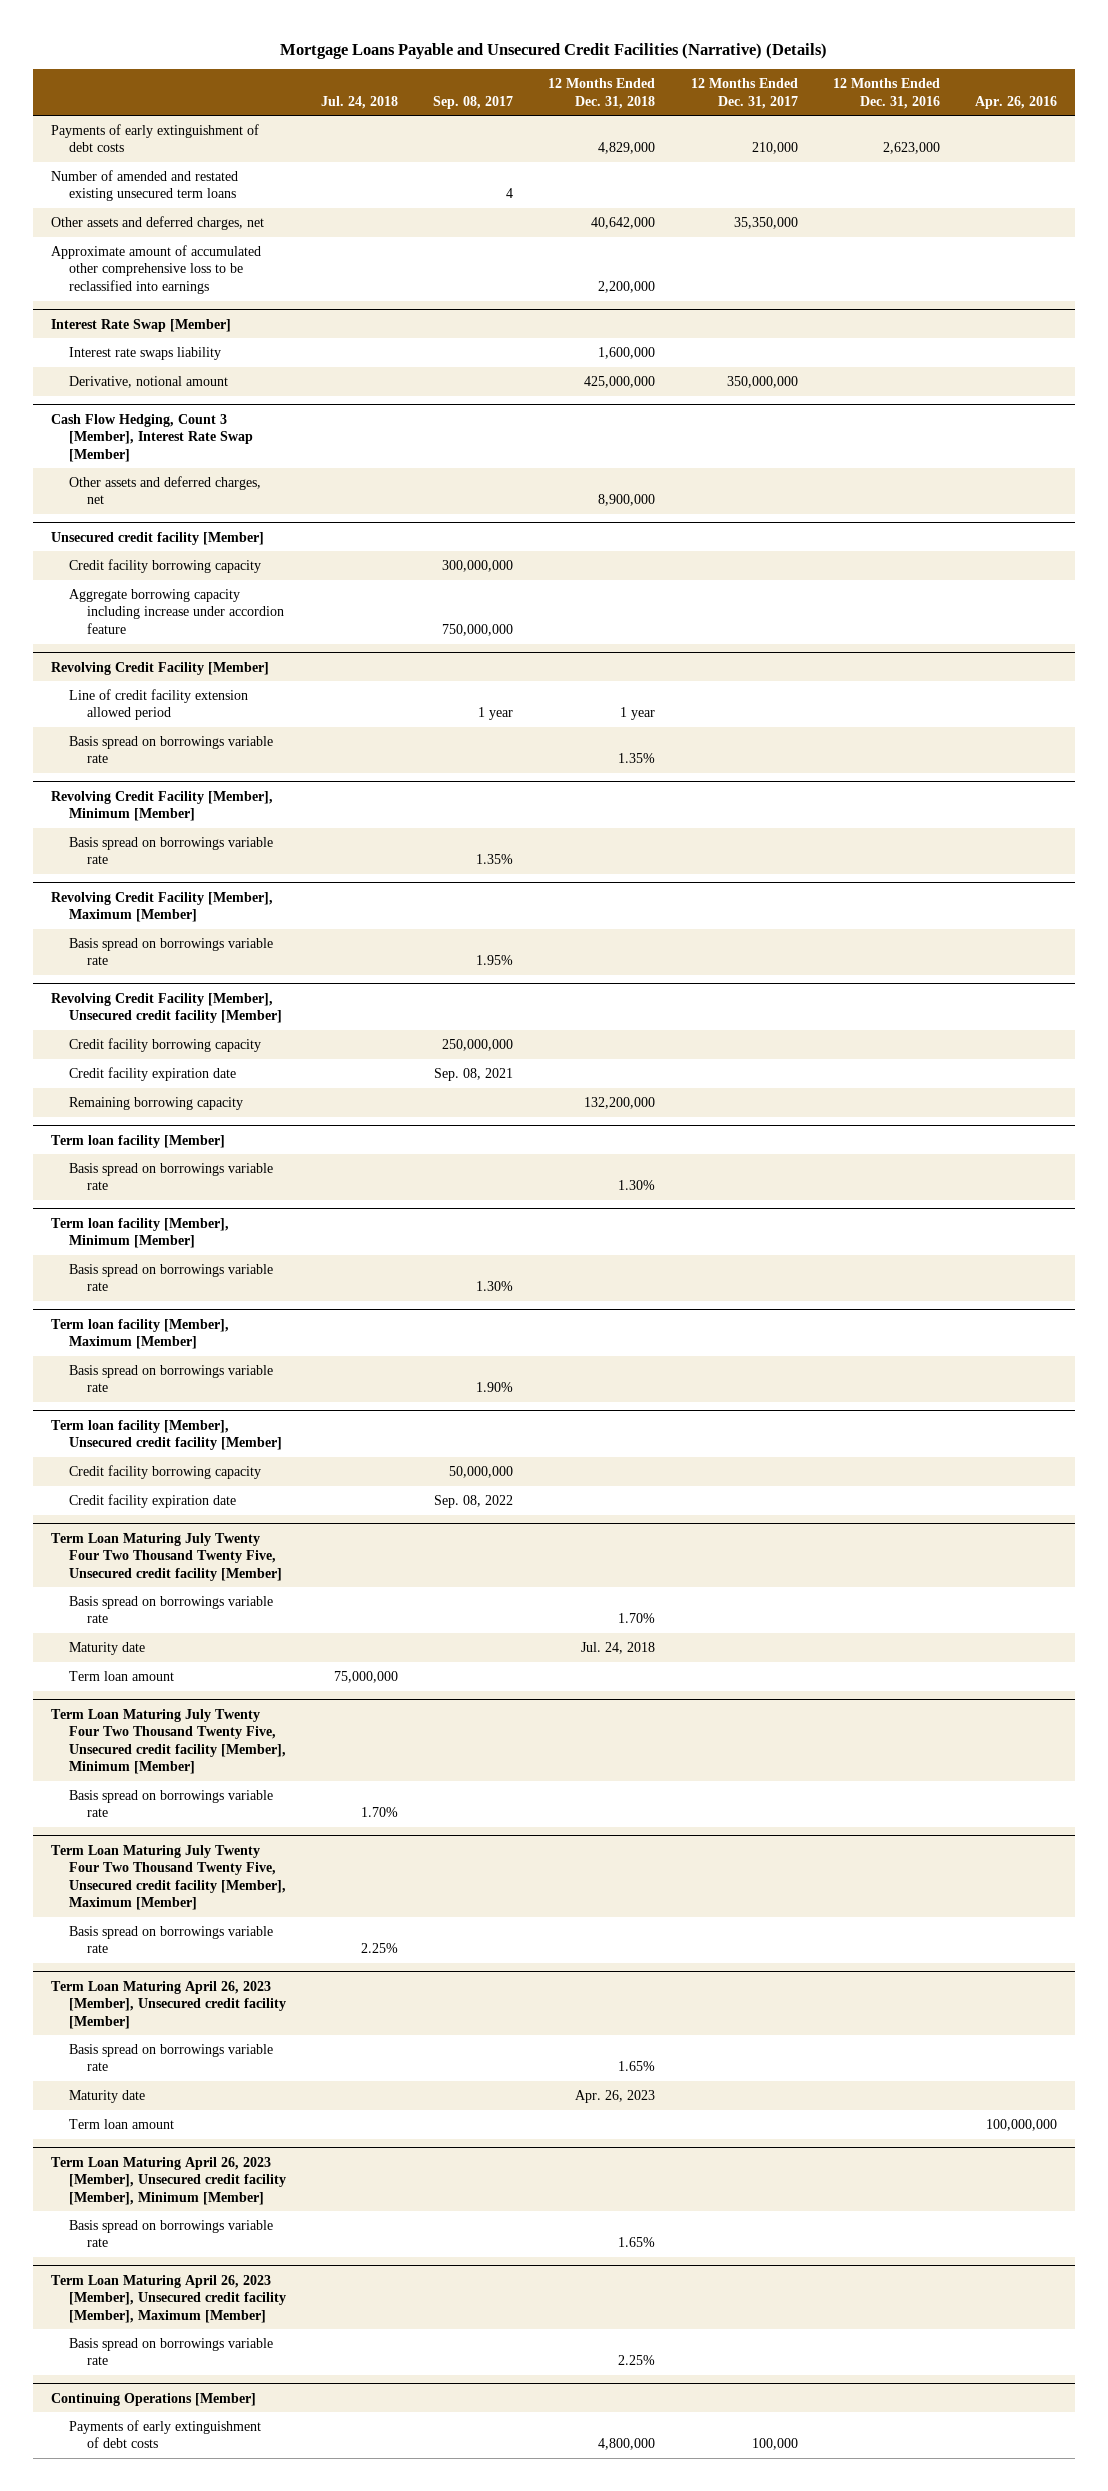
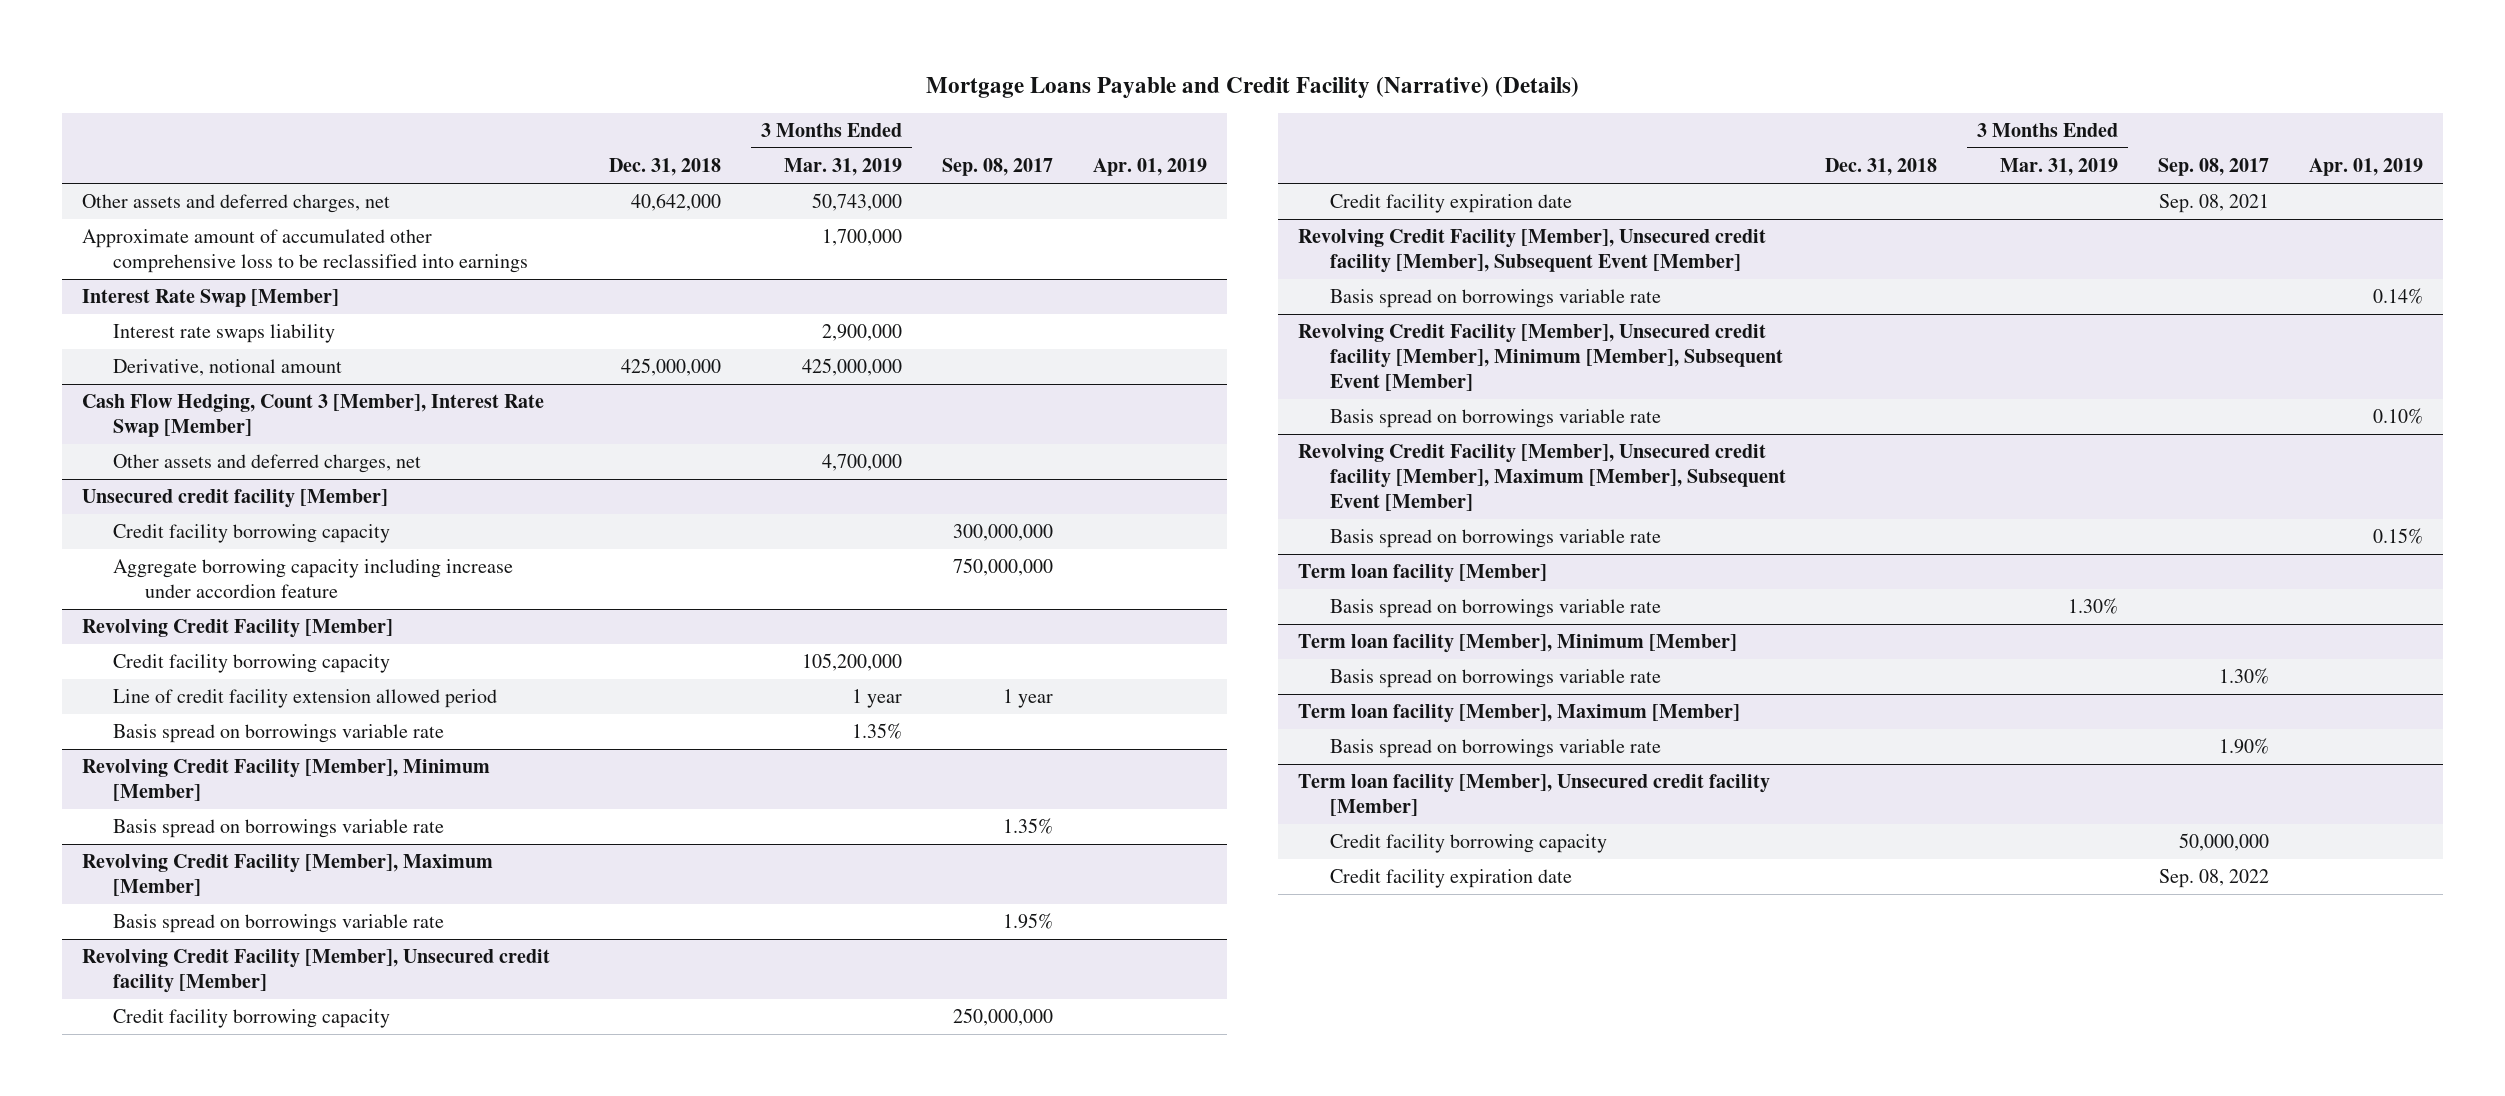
- Mortgage Loans Payable and Unsecured Credit Facilities (Narrative) (Details)
+ Mortgage Loans Payable and Credit Facility (Narrative) (Details)
- | Jul. 24, 2018 | Sep. 08, 2017 | 12 Months Ended Dec. 31, 2018 | 12 Months Ended Dec. 31, 2017 | 12 Months Ended Dec. 31, 2016 | Apr. 26, 2016
+ | Dec. 31, 2018 | 3 Months Ended Mar. 31, 2019 | Sep. 08, 2017 | Apr. 01, 2019
- Payments of early extinguishment of debt costs | | | 4,829,000 | 210,000 | 2,623,000 |
- Number of amended and restated existing unsecured term loans | | 4 | | | |
@ Revolving Credit Facility [Member]
+ Credit facility borrowing capacity | | 105,200,000 | |
@ Revolving Credit Facility [Member], Unsecured credit facility [Member]
- Remaining borrowing capacity | | | 132,200,000 | | |
+ Revolving Credit Facility [Member], Unsecured credit facility [Member], Subsequent Event [Member]
+ Basis spread on borrowings variable rate | | | | 0.14%
+ Revolving Credit Facility [Member], Unsecured credit facility [Member], Minimum [Member], Subsequent Event [Member]
+ Basis spread on borrowings variable rate | | | | 0.10%
+ Revolving Credit Facility [Member], Unsecured credit facility [Member], Maximum [Member], Subsequent Event [Member]
+ Basis spread on borrowings variable rate | | | | 0.15%
- Term Loan Maturing July Twenty Four Two Thousand Twenty Five, Unsecured credit facility [Member]
- Basis spread on borrowings variable rate | | | 1.70% | | |
- Maturity date | | | Jul. 24, 2018 | | |
- Term loan amount | 75,000,000 | | | | |
- Term Loan Maturing July Twenty Four Two Thousand Twenty Five, Unsecured credit facility [Member], Minimum [Member]
- Basis spread on borrowings variable rate | 1.70% | | | | |
- Term Loan Maturing July Twenty Four Two Thousand Twenty Five, Unsecured credit facility [Member], Maximum [Member]
- Basis spread on borrowings variable rate | 2.25% | | | | |
- Term Loan Maturing April 26, 2023 [Member], Unsecured credit facility [Member]
- Basis spread on borrowings variable rate | | | 1.65% | | |
- Maturity date | | | Apr. 26, 2023 | | |
- Term loan amount | | | | | | 100,000,000
- Term Loan Maturing April 26, 2023 [Member], Unsecured credit facility [Member], Minimum [Member]
- Basis spread on borrowings variable rate | | | 1.65% | | |
- Term Loan Maturing April 26, 2023 [Member], Unsecured credit facility [Member], Maximum [Member]
- Basis spread on borrowings variable rate | | | 2.25% | | |
- Continuing Operations [Member]
- Payments of early extinguishment of debt costs | | | 4,800,000 | 100,000 | |

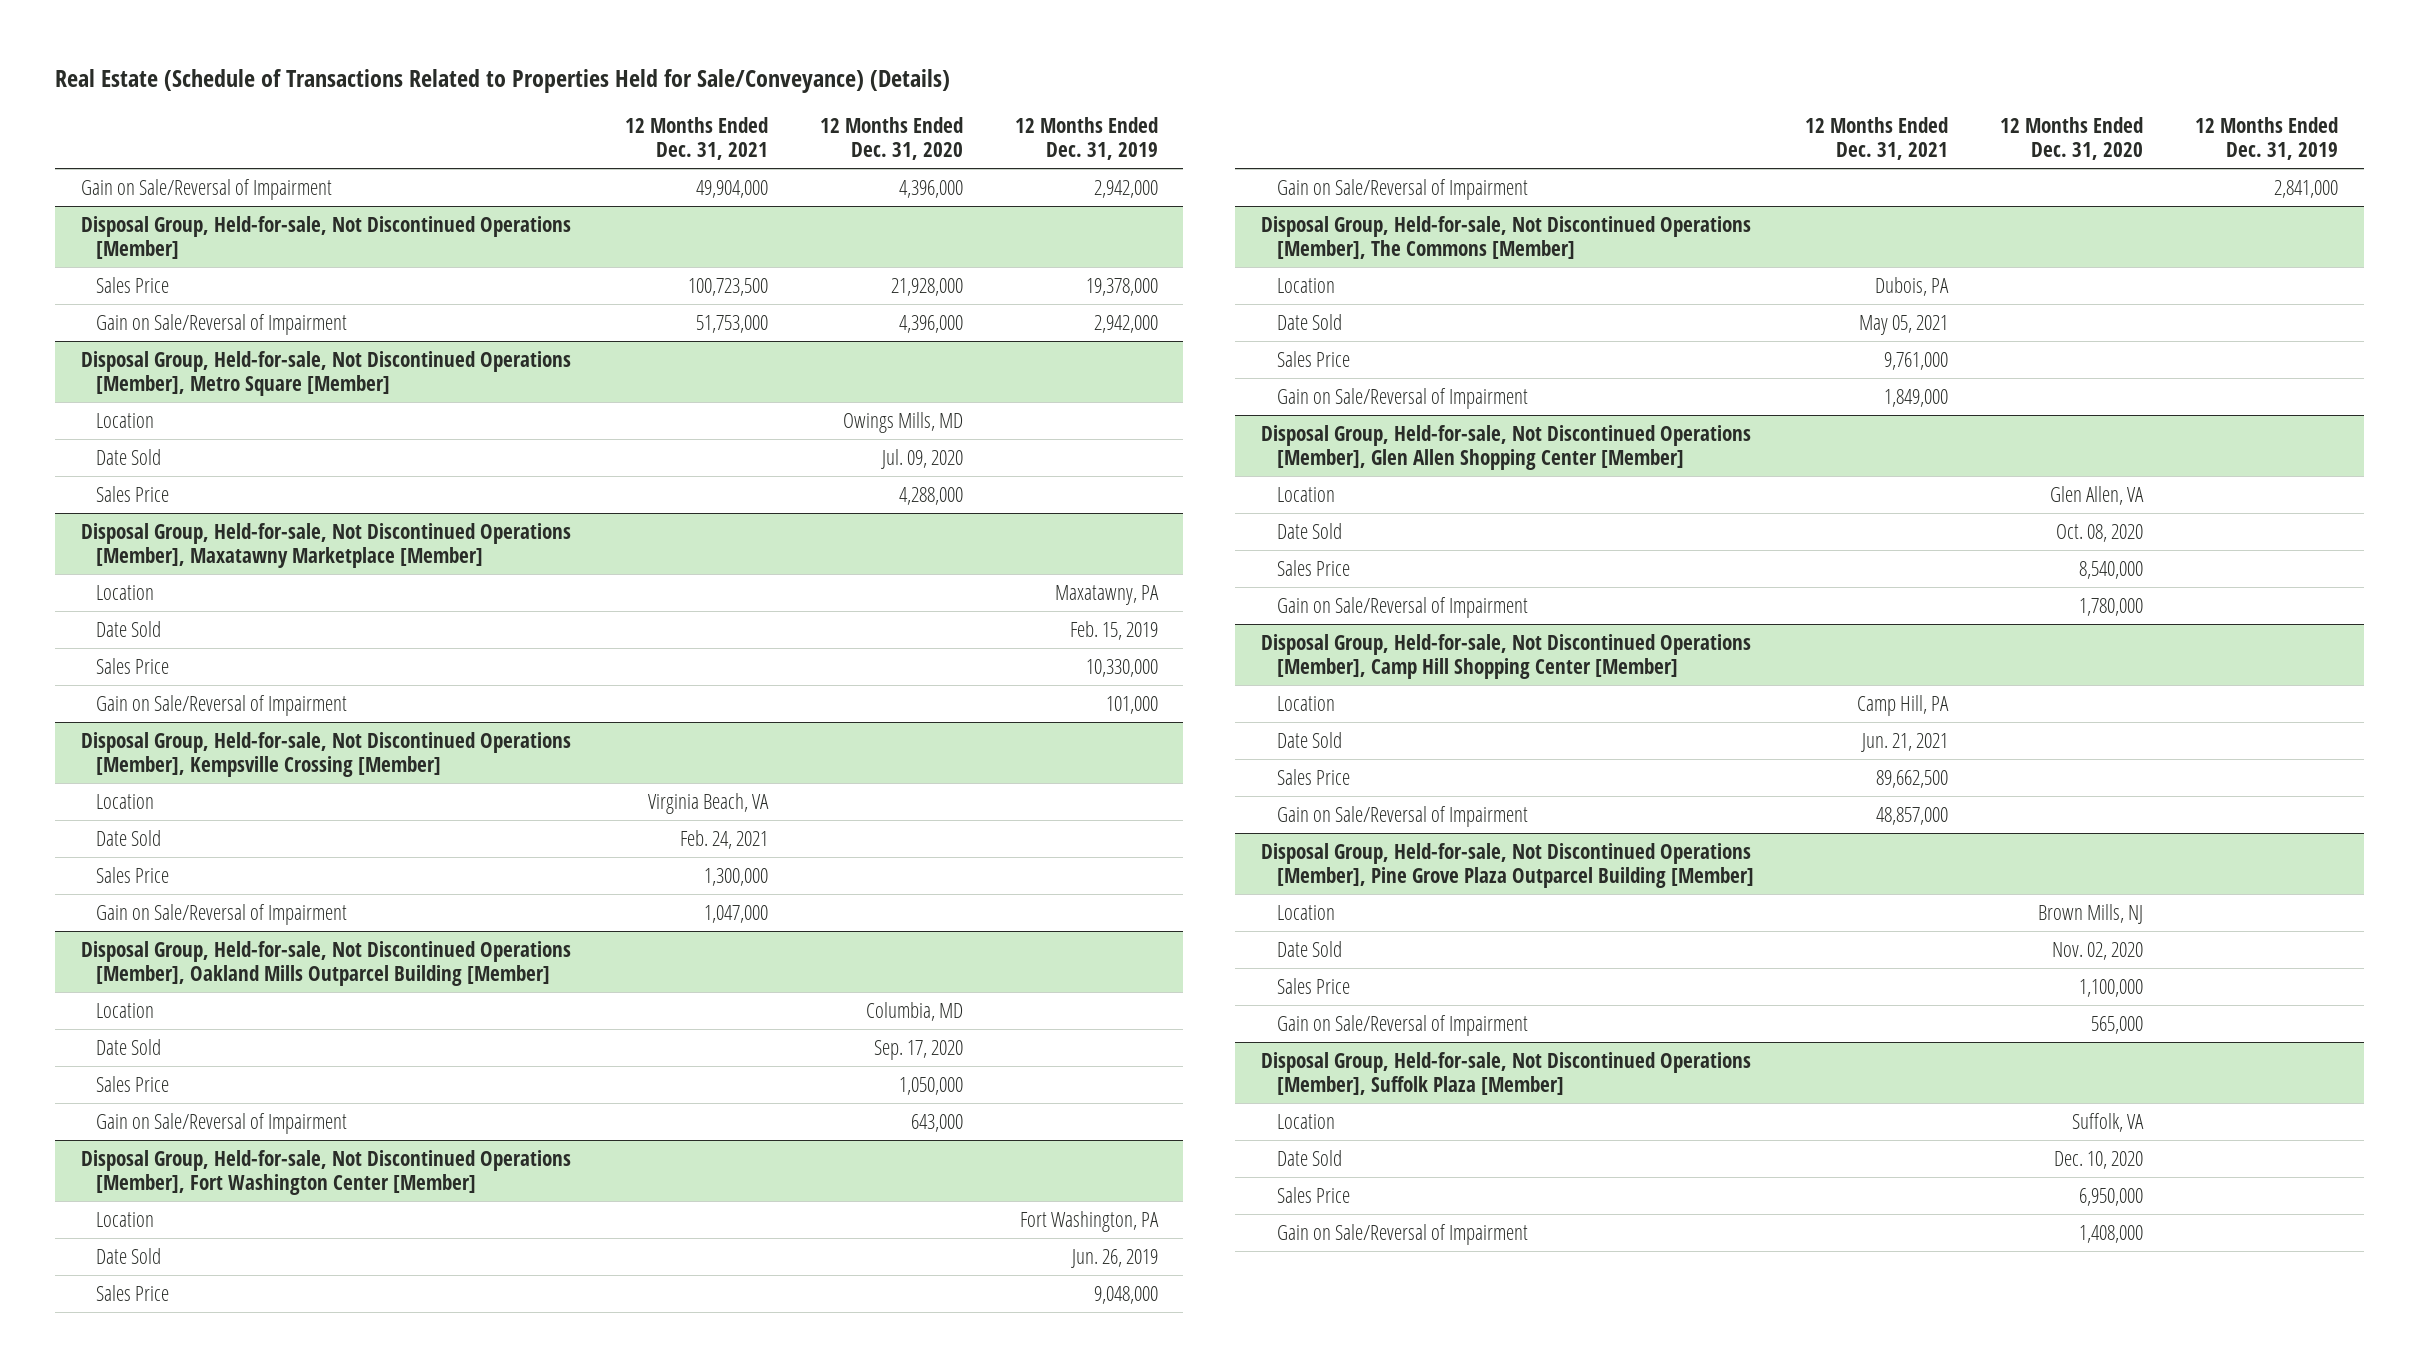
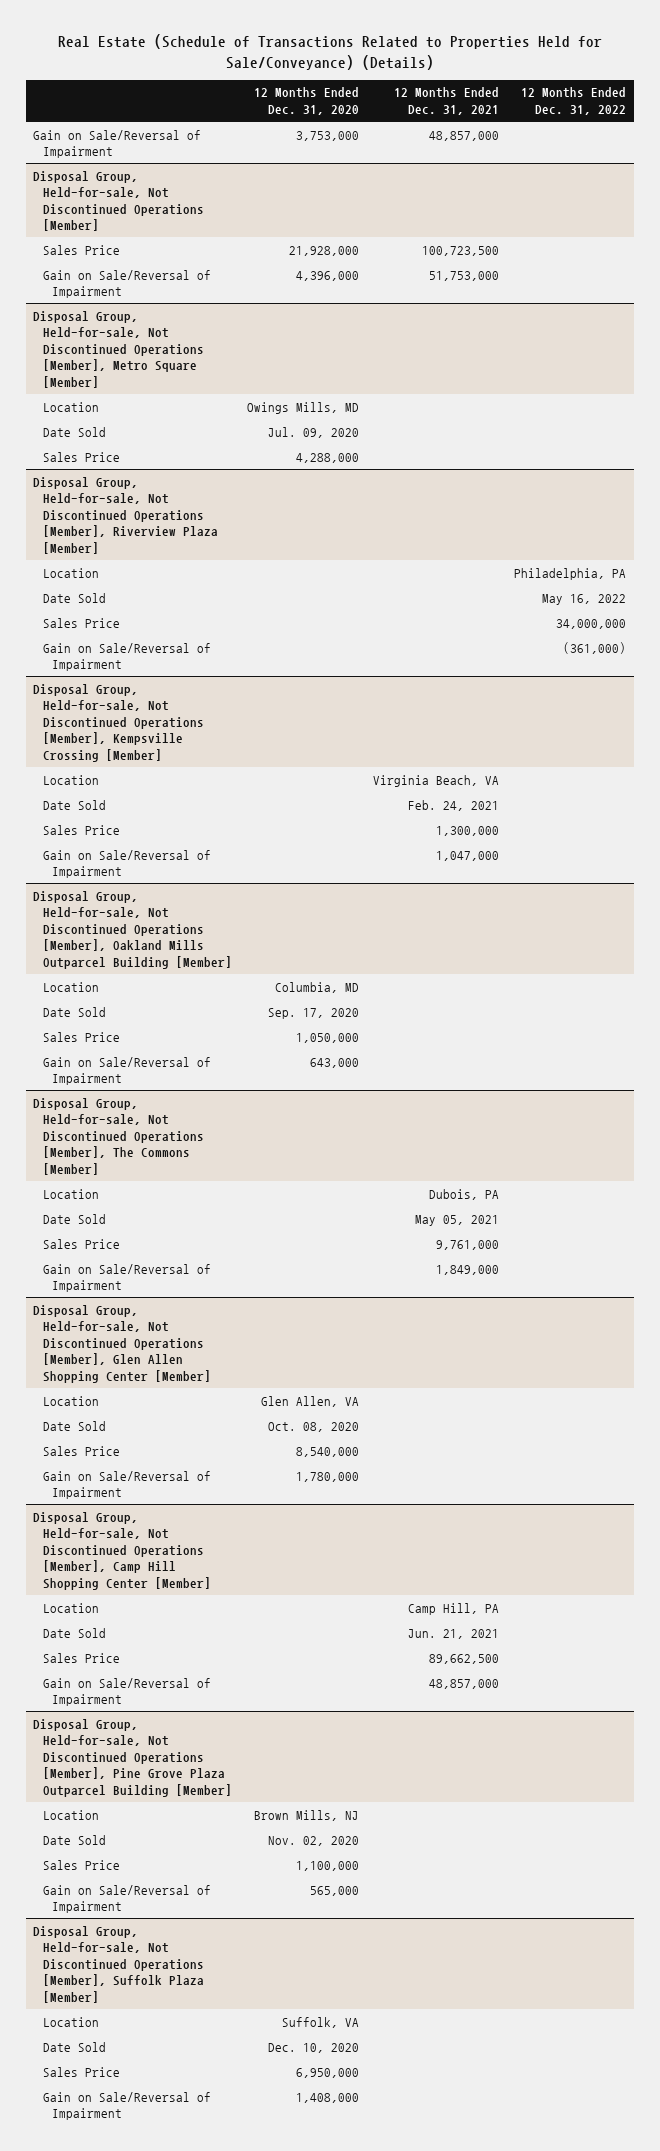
- | 12 Months Ended Dec. 31, 2021 | 12 Months Ended Dec. 31, 2020 | 12 Months Ended Dec. 31, 2019
+ | 12 Months Ended Dec. 31, 2020 | 12 Months Ended Dec. 31, 2021 | 12 Months Ended Dec. 31, 2022
- Gain on Sale/Reversal of Impairment | 49,904,000 | 4,396,000 | 2,942,000
+ Gain on Sale/Reversal of Impairment | 3,753,000 | 48,857,000 |
- Disposal Group, Held-for-sale, Not Discontinued Operations [Member], Maxatawny Marketplace [Member]
+ Disposal Group, Held-for-sale, Not Discontinued Operations [Member], Riverview Plaza [Member]
- Disposal Group, Held-for-sale, Not Discontinued Operations [Member], Fort Washington Center [Member]
- Location | | | Fort Washington, PA
- Date Sold | | | Jun. 26, 2019
- Sales Price | | | 9,048,000
- Gain on Sale/Reversal of Impairment | | | 2,841,000

